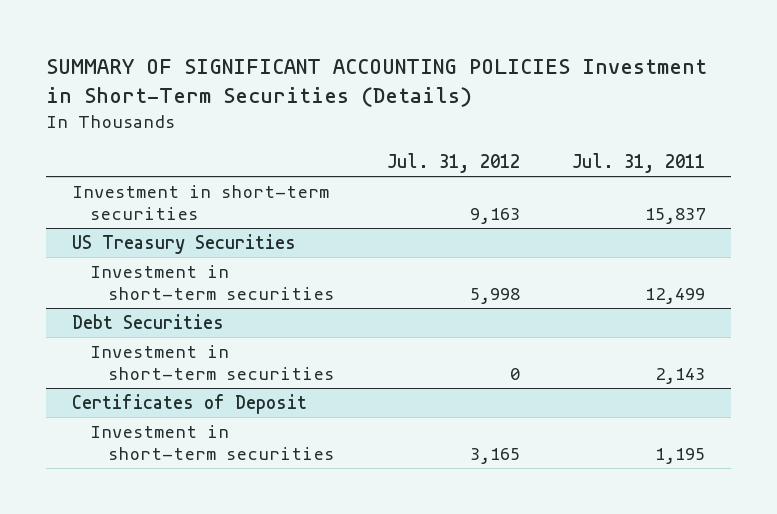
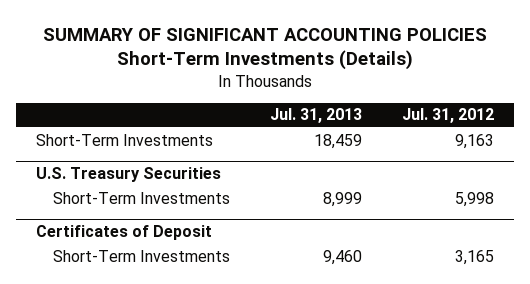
- SUMMARY OF SIGNIFICANT ACCOUNTING POLICIES Investment in Short-Term Securities (Details)
+ SUMMARY OF SIGNIFICANT ACCOUNTING POLICIES Short-Term Investments (Details)
- | Jul. 31, 2012 | Jul. 31, 2011
+ | Jul. 31, 2013 | Jul. 31, 2012
- Investment in short-term securities | 9,163 | 15,837
- US Treasury Securities
- Investment in short-term securities | 5,998 | 12,499
- Debt Securities
- Investment in short-term securities | 0 | 2,143
+ Short-Term Investments | 18,459 | 9,163
+ U.S. Treasury Securities
+ Short-Term Investments | 8,999 | 5,998
@ Certificates of Deposit
- Investment in short-term securities | 3,165 | 1,195
+ Short-Term Investments | 9,460 | 3,165

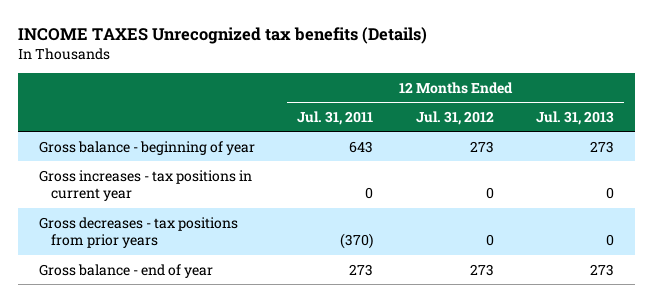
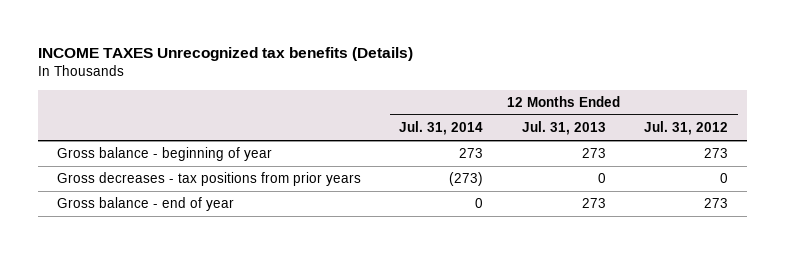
- | 12 Months Ended Jul. 31, 2011 | 12 Months Ended Jul. 31, 2012 | 12 Months Ended Jul. 31, 2013
+ | 12 Months Ended Jul. 31, 2014 | 12 Months Ended Jul. 31, 2013 | 12 Months Ended Jul. 31, 2012
- Gross increases - tax positions in current year | 0 | 0 | 0

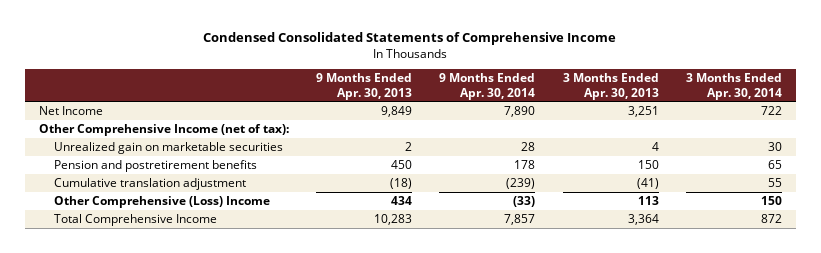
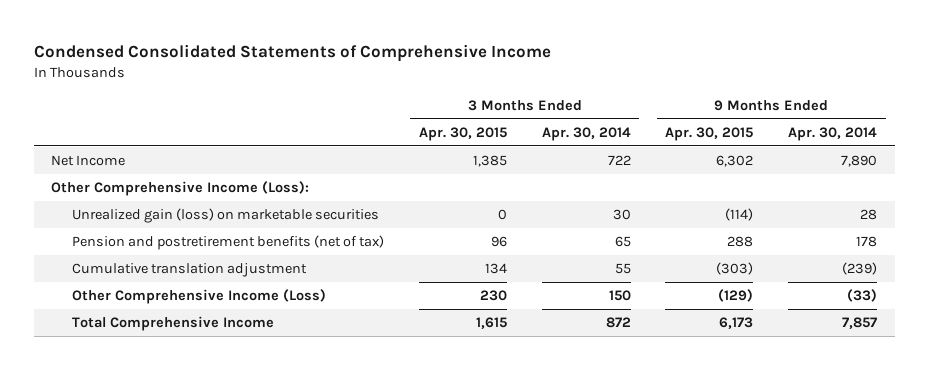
- | 9 Months Ended Apr. 30, 2013 | 9 Months Ended Apr. 30, 2014 | 3 Months Ended Apr. 30, 2013 | 3 Months Ended Apr. 30, 2014
+ | 3 Months Ended Apr. 30, 2015 | 3 Months Ended Apr. 30, 2014 | 9 Months Ended Apr. 30, 2015 | 9 Months Ended Apr. 30, 2014
- Other Comprehensive Income (net of tax):
- Unrealized gain on marketable securities | 2 | 28 | 4 | 30
- Pension and postretirement benefits | 450 | 178 | 150 | 65
+ Other Comprehensive Income (Loss):
+ Unrealized gain (loss) on marketable securities | 0 | 30 | (114) | 28
+ Pension and postretirement benefits (net of tax) | 96 | 65 | 288 | 178
- Other Comprehensive (Loss) Income | 434 | (33) | 113 | 150
+ Other Comprehensive Income (Loss) | 230 | 150 | (129) | (33)

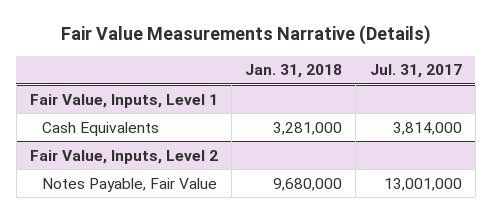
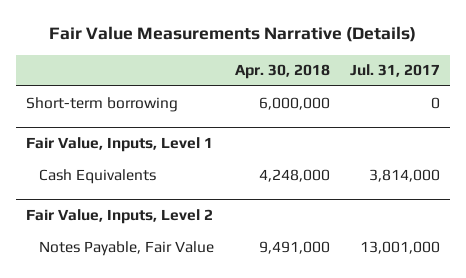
- | Jan. 31, 2018 | Jul. 31, 2017
+ | Apr. 30, 2018 | Jul. 31, 2017
+ Short-term borrowing | 6,000,000 | 0

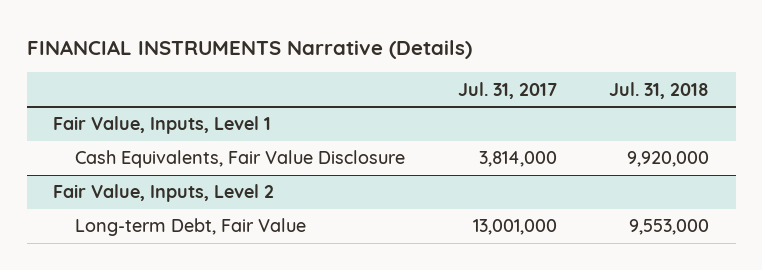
- Fair Value Measurements Narrative (Details)
+ FINANCIAL INSTRUMENTS Narrative (Details)
- | Apr. 30, 2018 | Jul. 31, 2017
+ | Jul. 31, 2017 | Jul. 31, 2018
- Short-term borrowing | 6,000,000 | 0
@ Fair Value, Inputs, Level 1
- Cash Equivalents | 4,248,000 | 3,814,000
+ Cash Equivalents, Fair Value Disclosure | 3,814,000 | 9,920,000
@ Fair Value, Inputs, Level 2
- Notes Payable, Fair Value | 9,491,000 | 13,001,000
+ Long-term Debt, Fair Value | 13,001,000 | 9,553,000

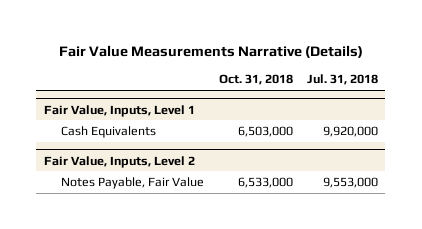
- FINANCIAL INSTRUMENTS Narrative (Details)
+ Fair Value Measurements Narrative (Details)
- | Jul. 31, 2017 | Jul. 31, 2018
+ | Oct. 31, 2018 | Jul. 31, 2018
@ Fair Value, Inputs, Level 1
- Cash Equivalents, Fair Value Disclosure | 3,814,000 | 9,920,000
+ Cash Equivalents | 6,503,000 | 9,920,000
@ Fair Value, Inputs, Level 2
- Long-term Debt, Fair Value | 13,001,000 | 9,553,000
+ Notes Payable, Fair Value | 6,533,000 | 9,553,000

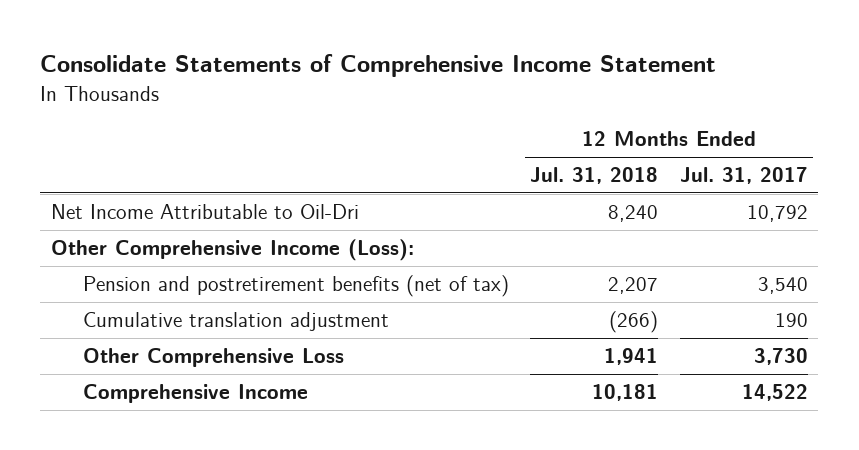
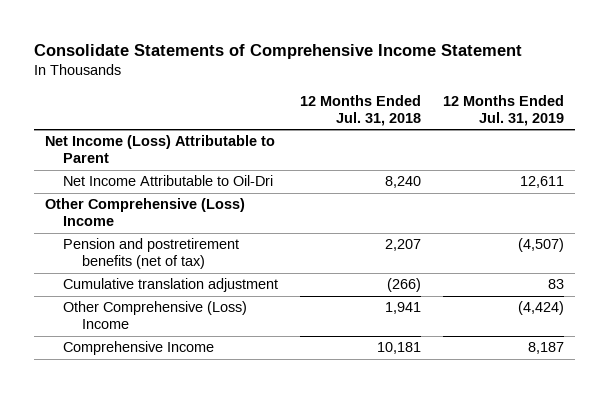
- | 12 Months Ended Jul. 31, 2018 | 12 Months Ended Jul. 31, 2017
+ | 12 Months Ended Jul. 31, 2018 | 12 Months Ended Jul. 31, 2019
+ Net Income (Loss) Attributable to Parent
- Other Comprehensive Income (Loss):
+ Other Comprehensive (Loss) Income
- Other Comprehensive Loss | 1,941 | 3,730
+ Other Comprehensive (Loss) Income | 1,941 | (4,424)

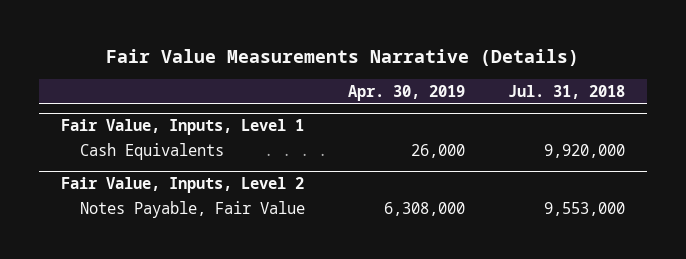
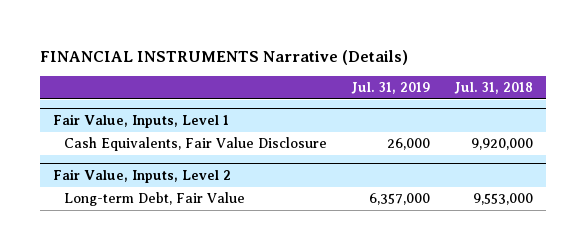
- Fair Value Measurements Narrative (Details)
+ FINANCIAL INSTRUMENTS Narrative (Details)
- | Apr. 30, 2019 | Jul. 31, 2018
+ | Jul. 31, 2019 | Jul. 31, 2018
@ Fair Value, Inputs, Level 1
- Cash Equivalents | 26,000 | 9,920,000
+ Cash Equivalents, Fair Value Disclosure | 26,000 | 9,920,000
@ Fair Value, Inputs, Level 2
- Notes Payable, Fair Value | 6,308,000 | 9,553,000
+ Long-term Debt, Fair Value | 6,357,000 | 9,553,000

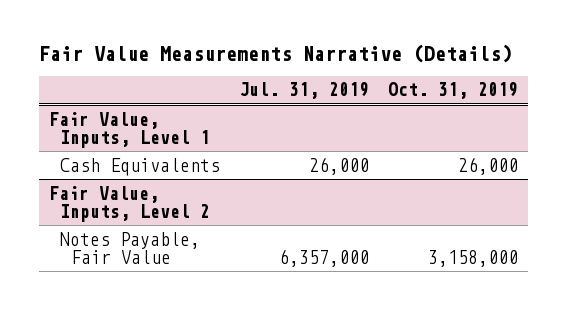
- FINANCIAL INSTRUMENTS Narrative (Details)
+ Fair Value Measurements Narrative (Details)
- | Jul. 31, 2019 | Jul. 31, 2018
+ | Jul. 31, 2019 | Oct. 31, 2019
@ Fair Value, Inputs, Level 1
- Cash Equivalents, Fair Value Disclosure | 26,000 | 9,920,000
+ Cash Equivalents | 26,000 | 26,000
@ Fair Value, Inputs, Level 2
- Long-term Debt, Fair Value | 6,357,000 | 9,553,000
+ Notes Payable, Fair Value | 6,357,000 | 3,158,000

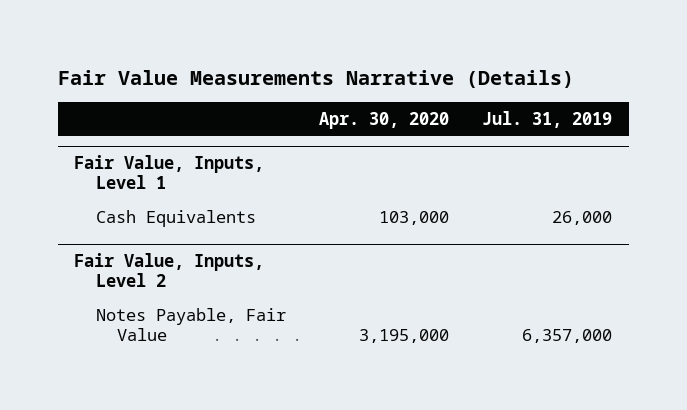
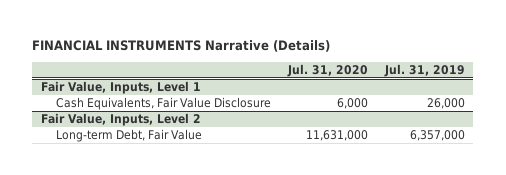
- Fair Value Measurements Narrative (Details)
+ FINANCIAL INSTRUMENTS Narrative (Details)
- | Apr. 30, 2020 | Jul. 31, 2019
+ | Jul. 31, 2020 | Jul. 31, 2019
@ Fair Value, Inputs, Level 1
- Cash Equivalents | 103,000 | 26,000
+ Cash Equivalents, Fair Value Disclosure | 6,000 | 26,000
@ Fair Value, Inputs, Level 2
- Notes Payable, Fair Value | 3,195,000 | 6,357,000
+ Long-term Debt, Fair Value | 11,631,000 | 6,357,000

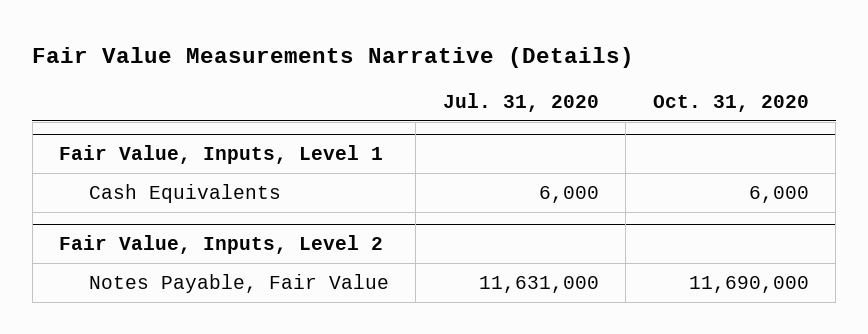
- FINANCIAL INSTRUMENTS Narrative (Details)
+ Fair Value Measurements Narrative (Details)
- | Jul. 31, 2020 | Jul. 31, 2019
+ | Jul. 31, 2020 | Oct. 31, 2020
@ Fair Value, Inputs, Level 1
- Cash Equivalents, Fair Value Disclosure | 6,000 | 26,000
+ Cash Equivalents | 6,000 | 6,000
@ Fair Value, Inputs, Level 2
- Long-term Debt, Fair Value | 11,631,000 | 6,357,000
+ Notes Payable, Fair Value | 11,631,000 | 11,690,000

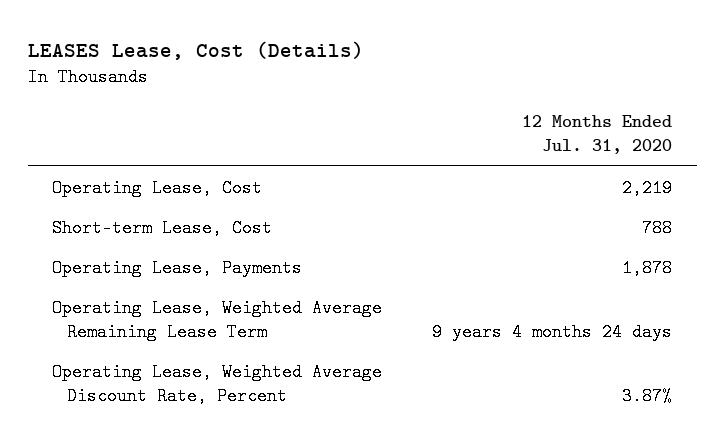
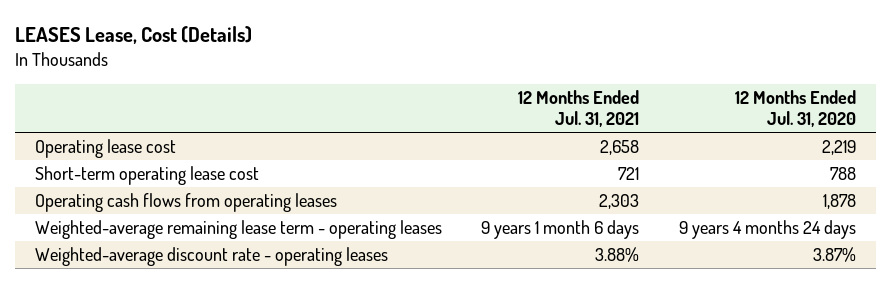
- | 12 Months Ended Jul. 31, 2020
+ | 12 Months Ended Jul. 31, 2021 | 12 Months Ended Jul. 31, 2020
- Operating Lease, Cost | 2,219
- Short-term Lease, Cost | 788
- Operating Lease, Payments | 1,878
- Operating Lease, Weighted Average Remaining Lease Term | 9 years 4 months 24 days
- Operating Lease, Weighted Average Discount Rate, Percent | 3.87%
+ Operating lease cost | 2,658 | 2,219
+ Short-term operating lease cost | 721 | 788
+ Operating cash flows from operating leases | 2,303 | 1,878
+ Weighted-average remaining lease term - operating leases | 9 years 1 month 6 days | 9 years 4 months 24 days
+ Weighted-average discount rate - operating leases | 3.88% | 3.87%

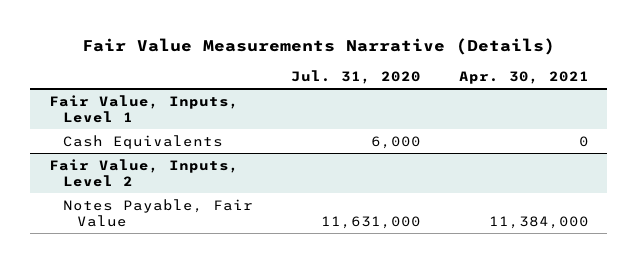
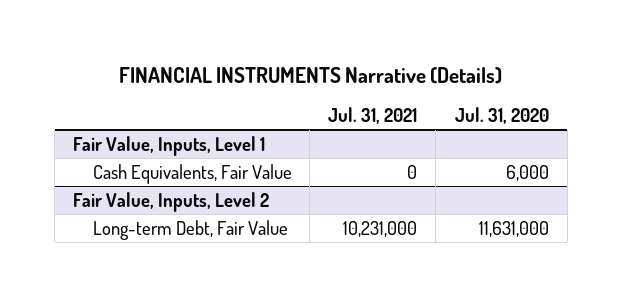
- Fair Value Measurements Narrative (Details)
+ FINANCIAL INSTRUMENTS Narrative (Details)
- | Jul. 31, 2020 | Apr. 30, 2021
+ | Jul. 31, 2021 | Jul. 31, 2020
@ Fair Value, Inputs, Level 1
- Cash Equivalents | 6,000 | 0
+ Cash Equivalents, Fair Value | 0 | 6,000
@ Fair Value, Inputs, Level 2
- Notes Payable, Fair Value | 11,631,000 | 11,384,000
+ Long-term Debt, Fair Value | 10,231,000 | 11,631,000

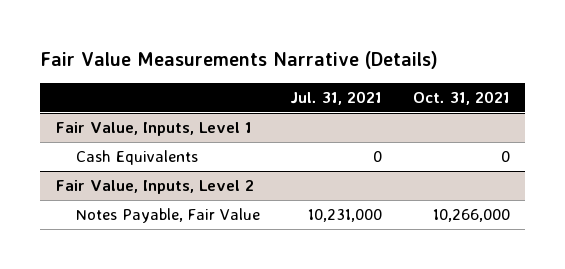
- FINANCIAL INSTRUMENTS Narrative (Details)
+ Fair Value Measurements Narrative (Details)
- | Jul. 31, 2021 | Jul. 31, 2020
+ | Jul. 31, 2021 | Oct. 31, 2021
@ Fair Value, Inputs, Level 1
- Cash Equivalents, Fair Value | 0 | 6,000
+ Cash Equivalents | 0 | 0
@ Fair Value, Inputs, Level 2
- Long-term Debt, Fair Value | 10,231,000 | 11,631,000
+ Notes Payable, Fair Value | 10,231,000 | 10,266,000

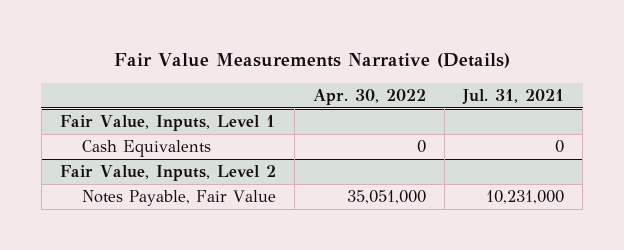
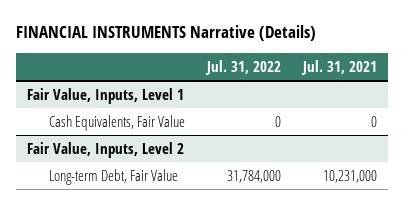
- Fair Value Measurements Narrative (Details)
+ FINANCIAL INSTRUMENTS Narrative (Details)
- | Apr. 30, 2022 | Jul. 31, 2021
+ | Jul. 31, 2022 | Jul. 31, 2021
@ Fair Value, Inputs, Level 1
- Cash Equivalents | 0 | 0
+ Cash Equivalents, Fair Value | 0 | 0
@ Fair Value, Inputs, Level 2
- Notes Payable, Fair Value | 35,051,000 | 10,231,000
+ Long-term Debt, Fair Value | 31,784,000 | 10,231,000

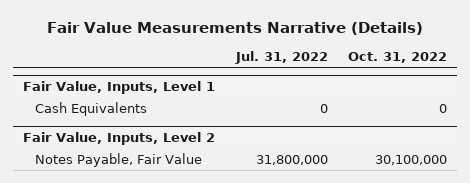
- FINANCIAL INSTRUMENTS Narrative (Details)
+ Fair Value Measurements Narrative (Details)
- | Jul. 31, 2022 | Jul. 31, 2021
+ | Jul. 31, 2022 | Oct. 31, 2022
@ Fair Value, Inputs, Level 1
- Cash Equivalents, Fair Value | 0 | 0
+ Cash Equivalents | 0 | 0
@ Fair Value, Inputs, Level 2
- Long-term Debt, Fair Value | 31,784,000 | 10,231,000
+ Notes Payable, Fair Value | 31,800,000 | 30,100,000

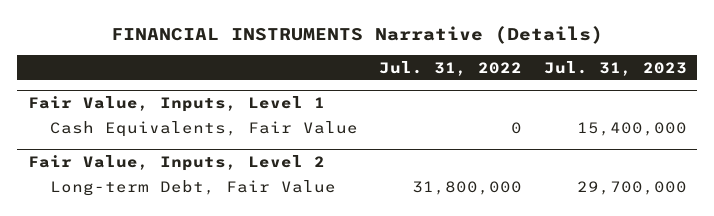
- Fair Value Measurements Narrative (Details)
+ FINANCIAL INSTRUMENTS Narrative (Details)
- | Jul. 31, 2022 | Oct. 31, 2022
+ | Jul. 31, 2022 | Jul. 31, 2023
@ Fair Value, Inputs, Level 1
- Cash Equivalents | 0 | 0
+ Cash Equivalents, Fair Value | 0 | 15,400,000
@ Fair Value, Inputs, Level 2
- Notes Payable, Fair Value | 31,800,000 | 30,100,000
+ Long-term Debt, Fair Value | 31,800,000 | 29,700,000

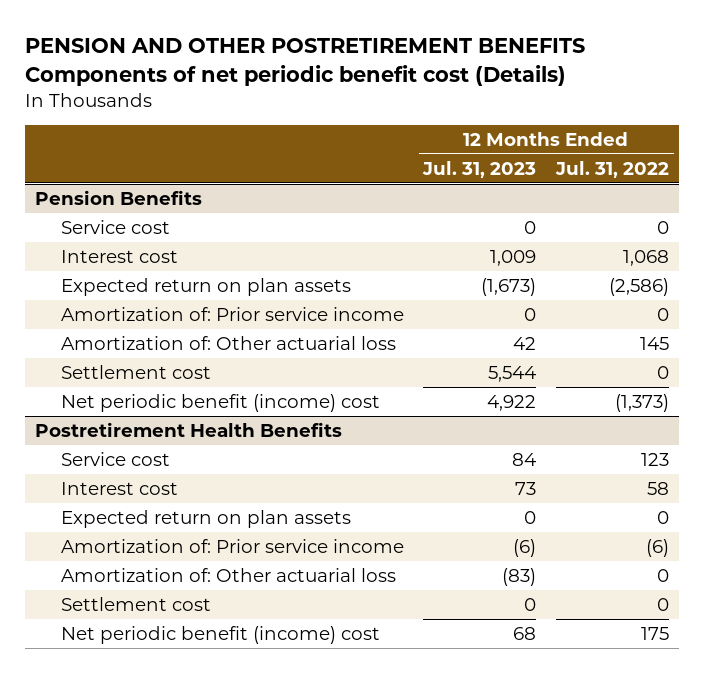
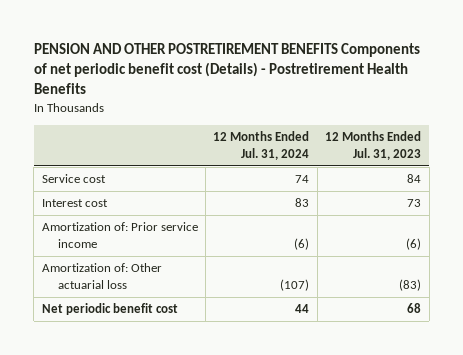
- PENSION AND OTHER POSTRETIREMENT BENEFITS Components of net periodic benefit cost (Details)
+ PENSION AND OTHER POSTRETIREMENT BENEFITS Components of net periodic benefit cost (Details) - Postretirement Health Benefits
- | 12 Months Ended Jul. 31, 2023 | 12 Months Ended Jul. 31, 2022
+ | 12 Months Ended Jul. 31, 2024 | 12 Months Ended Jul. 31, 2023
- Pension Benefits
- Service cost | 0 | 0
- Interest cost | 1,009 | 1,068
- Expected return on plan assets | (1,673) | (2,586)
- Amortization of: Prior service income | 0 | 0
- Amortization of: Other actuarial loss | 42 | 145
- Settlement cost | 5,544 | 0
- Net periodic benefit (income) cost | 4,922 | (1,373)
- Postretirement Health Benefits
- Expected return on plan assets | 0 | 0
- Settlement cost | 0 | 0
- Net periodic benefit (income) cost | 68 | 175
+ Net periodic benefit cost | 44 | 68

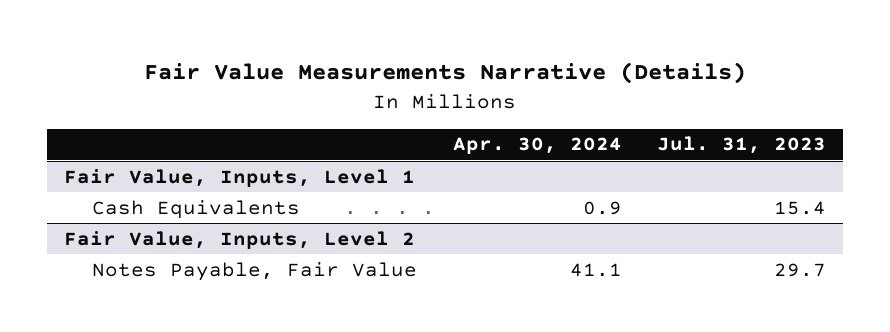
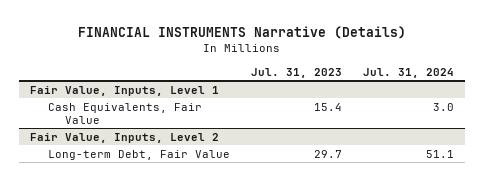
- Fair Value Measurements Narrative (Details)
+ FINANCIAL INSTRUMENTS Narrative (Details)
- | Apr. 30, 2024 | Jul. 31, 2023
+ | Jul. 31, 2023 | Jul. 31, 2024
@ Fair Value, Inputs, Level 1
- Cash Equivalents | 0.9 | 15.4
+ Cash Equivalents, Fair Value | 15.4 | 3.0
@ Fair Value, Inputs, Level 2
- Notes Payable, Fair Value | 41.1 | 29.7
+ Long-term Debt, Fair Value | 29.7 | 51.1

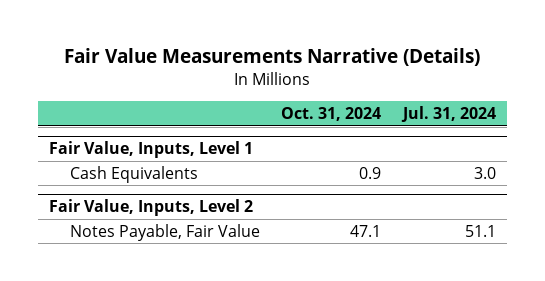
- FINANCIAL INSTRUMENTS Narrative (Details)
+ Fair Value Measurements Narrative (Details)
- | Jul. 31, 2023 | Jul. 31, 2024
+ | Oct. 31, 2024 | Jul. 31, 2024
@ Fair Value, Inputs, Level 1
- Cash Equivalents, Fair Value | 15.4 | 3.0
+ Cash Equivalents | 0.9 | 3.0
@ Fair Value, Inputs, Level 2
- Long-term Debt, Fair Value | 29.7 | 51.1
+ Notes Payable, Fair Value | 47.1 | 51.1

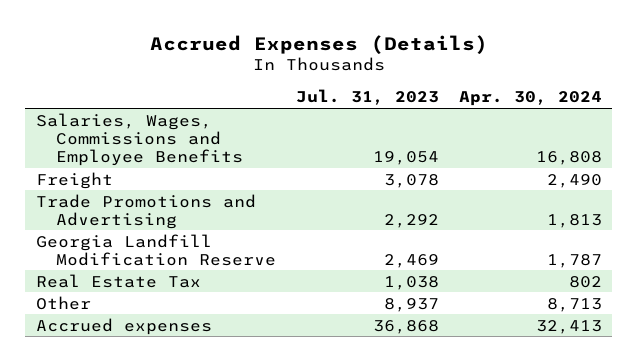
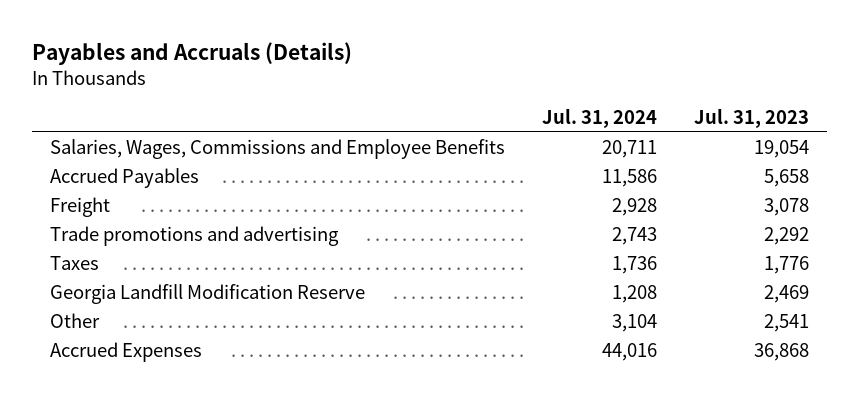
- Accrued Expenses (Details)
+ Payables and Accruals (Details)
- | Jul. 31, 2023 | Apr. 30, 2024
+ | Jul. 31, 2024 | Jul. 31, 2023
+ Accrued Payables | 11,586 | 5,658
- Trade Promotions and Advertising | 2,292 | 1,813
+ Trade promotions and advertising | 2,743 | 2,292
+ Taxes | 1,736 | 1,776
- Real Estate Tax | 1,038 | 802
- Other | 8,937 | 8,713
- Accrued expenses | 36,868 | 32,413
+ Other | 3,104 | 2,541
+ Accrued Expenses | 44,016 | 36,868

